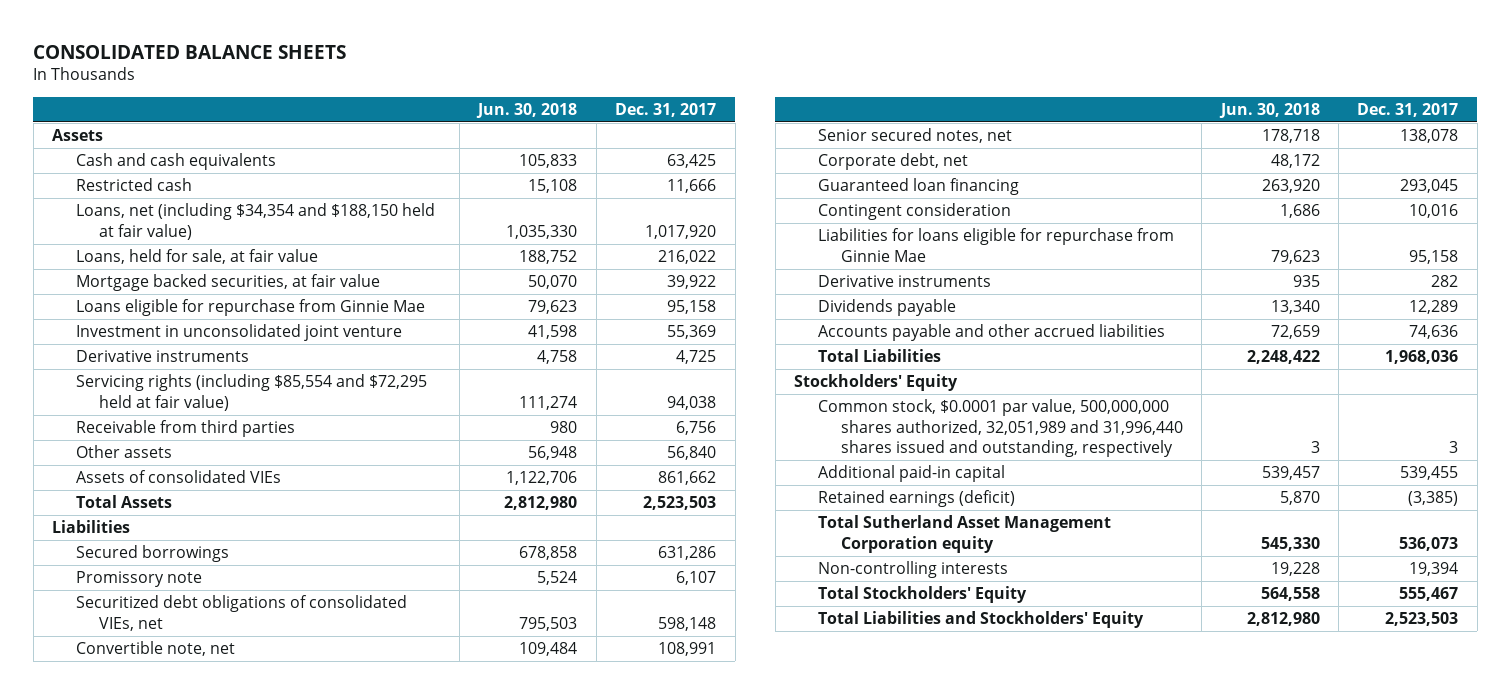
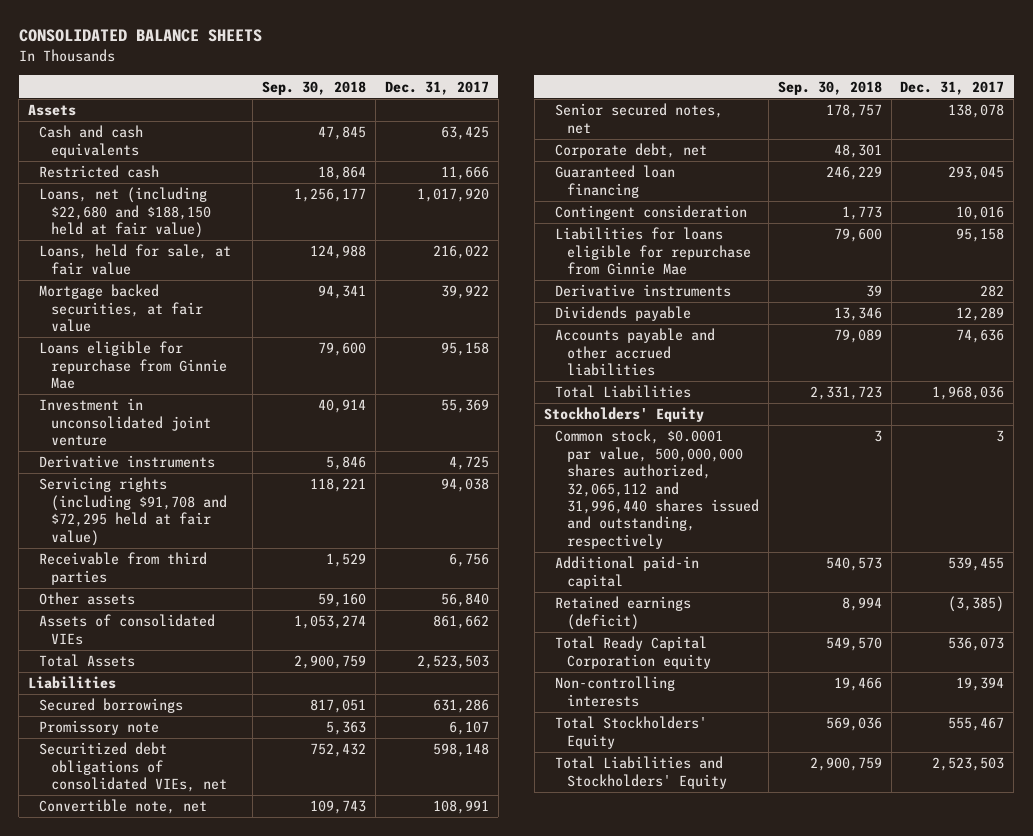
- | Jun. 30, 2018 | Dec. 31, 2017
+ | Sep. 30, 2018 | Dec. 31, 2017
- Loans, net (including $34,354 and $188,150 held at fair value) | 1,035,330 | 1,017,920
+ Loans, net (including $22,680 and $188,150 held at fair value) | 1,256,177 | 1,017,920
- Servicing rights (including $85,554 and $72,295 held at fair value) | 111,274 | 94,038
+ Servicing rights (including $91,708 and $72,295 held at fair value) | 118,221 | 94,038
- Common stock, $0.0001 par value, 500,000,000 shares authorized, 32,051,989 and 31,996,440 shares issued and outstanding, respectively | 3 | 3
+ Common stock, $0.0001 par value, 500,000,000 shares authorized, 32,065,112 and 31,996,440 shares issued and outstanding, respectively | 3 | 3
- Total Sutherland Asset Management Corporation equity | 545,330 | 536,073
+ Total Ready Capital Corporation equity | 549,570 | 536,073

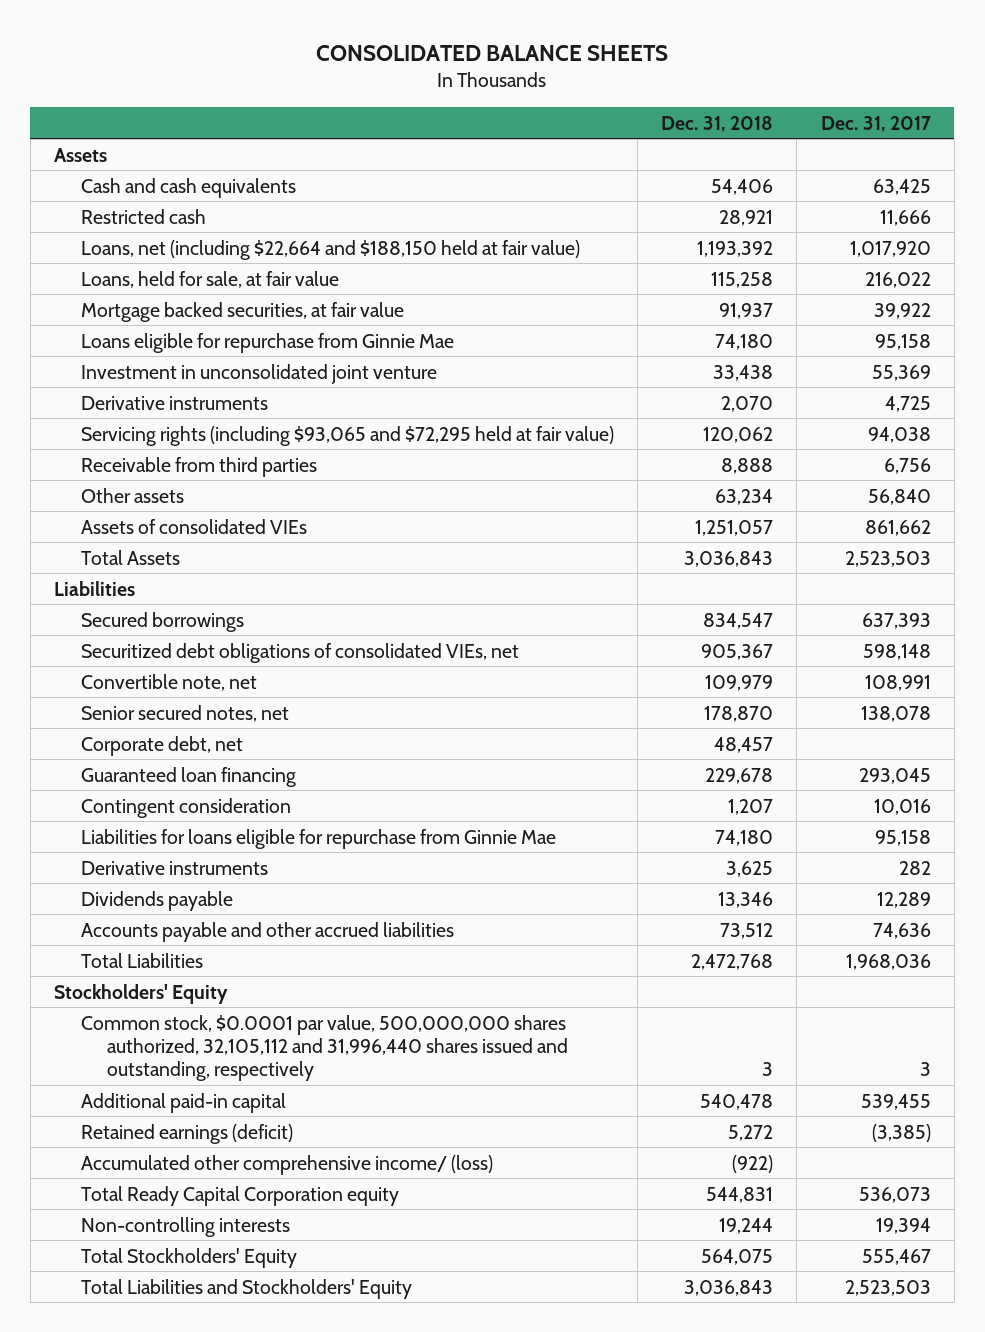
- | Sep. 30, 2018 | Dec. 31, 2017
+ | Dec. 31, 2018 | Dec. 31, 2017
- Loans, net (including $22,680 and $188,150 held at fair value) | 1,256,177 | 1,017,920
+ Loans, net (including $22,664 and $188,150 held at fair value) | 1,193,392 | 1,017,920
- Servicing rights (including $91,708 and $72,295 held at fair value) | 118,221 | 94,038
+ Servicing rights (including $93,065 and $72,295 held at fair value) | 120,062 | 94,038
- Secured borrowings | 817,051 | 631,286
- Promissory note | 5,363 | 6,107
+ Secured borrowings | 834,547 | 637,393
- Common stock, $0.0001 par value, 500,000,000 shares authorized, 32,065,112 and 31,996,440 shares issued and outstanding, respectively | 3 | 3
+ Common stock, $0.0001 par value, 500,000,000 shares authorized, 32,105,112 and 31,996,440 shares issued and outstanding, respectively | 3 | 3
+ Accumulated other comprehensive income/ (loss) | (922) |

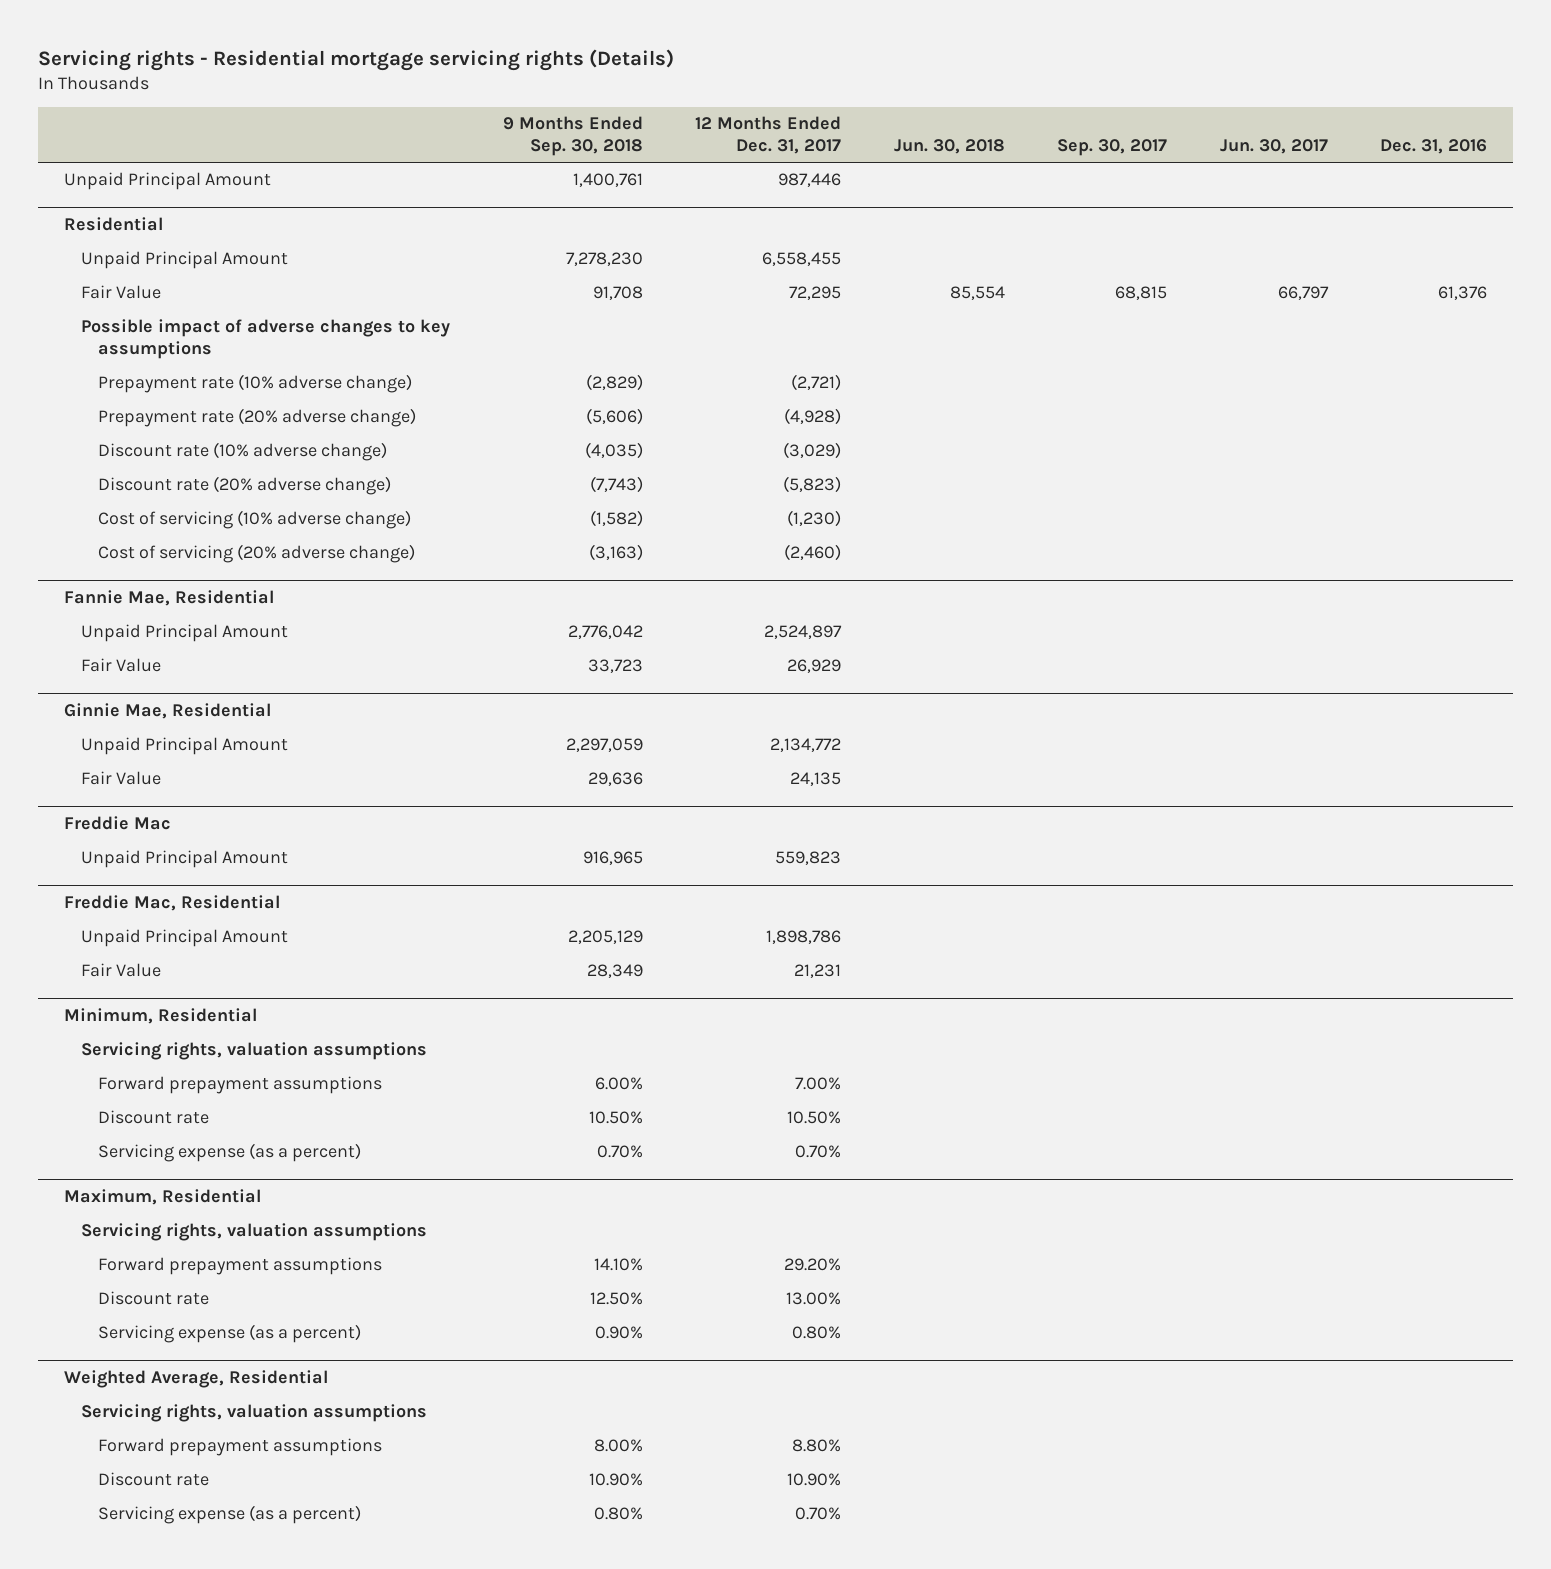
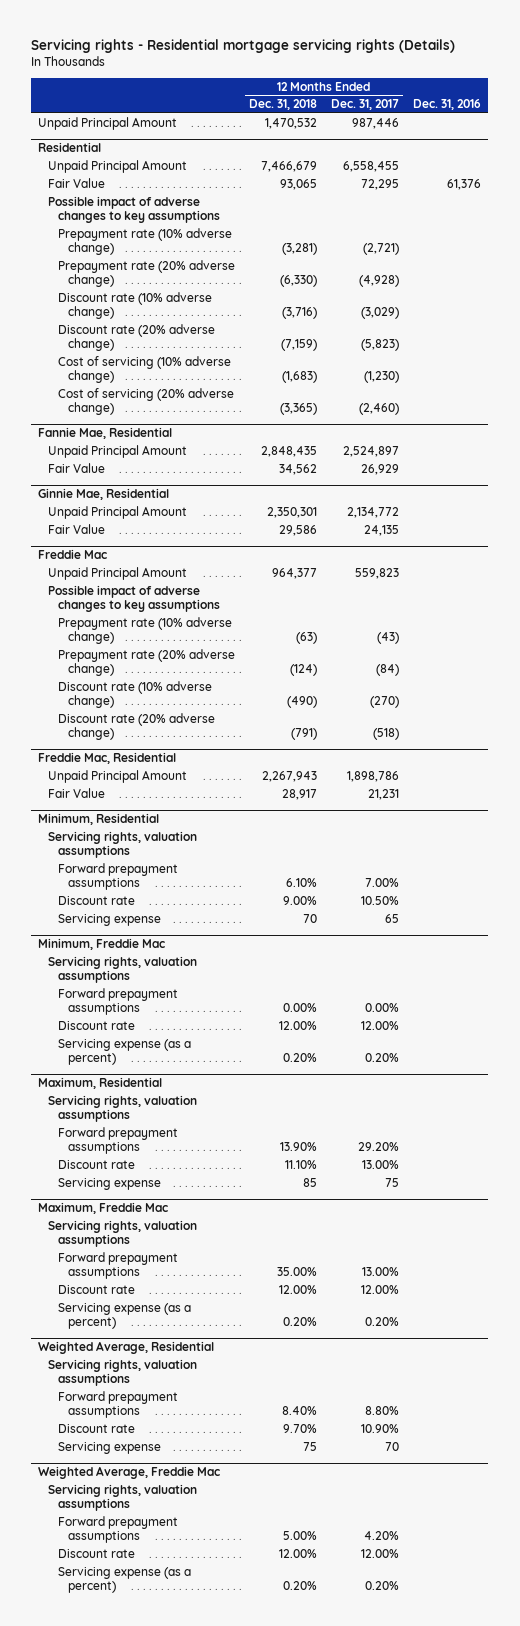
- | 9 Months Ended Sep. 30, 2018 | 12 Months Ended Dec. 31, 2017 | Jun. 30, 2018 | Sep. 30, 2017 | Jun. 30, 2017 | Dec. 31, 2016
+ | 12 Months Ended Dec. 31, 2018 | 12 Months Ended Dec. 31, 2017 | Dec. 31, 2016
@ Freddie Mac
+ Possible impact of adverse changes to key assumptions
+ Prepayment rate (10% adverse change) | (63) | (43) |
+ Prepayment rate (20% adverse change) | (124) | (84) |
+ Discount rate (10% adverse change) | (490) | (270) |
+ Discount rate (20% adverse change) | (791) | (518) |
@ Minimum, Residential
- Servicing expense (as a percent) | 0.70% | 0.70% | | | |
+ Servicing expense | 70 | 65 |
+ Minimum, Freddie Mac
+ Servicing rights, valuation assumptions
+ Forward prepayment assumptions | 0.00% | 0.00% |
+ Discount rate | 12.00% | 12.00% |
+ Servicing expense (as a percent) | 0.20% | 0.20% |
@ Maximum, Residential
- Servicing expense (as a percent) | 0.90% | 0.80% | | | |
+ Servicing expense | 85 | 75 |
+ Maximum, Freddie Mac
+ Servicing rights, valuation assumptions
+ Forward prepayment assumptions | 35.00% | 13.00% |
+ Discount rate | 12.00% | 12.00% |
+ Servicing expense (as a percent) | 0.20% | 0.20% |
@ Weighted Average, Residential
- Servicing expense (as a percent) | 0.80% | 0.70% | | | |
+ Servicing expense | 75 | 70 |
+ Weighted Average, Freddie Mac
+ Servicing rights, valuation assumptions
+ Forward prepayment assumptions | 5.00% | 4.20% |
+ Discount rate | 12.00% | 12.00% |
+ Servicing expense (as a percent) | 0.20% | 0.20% |

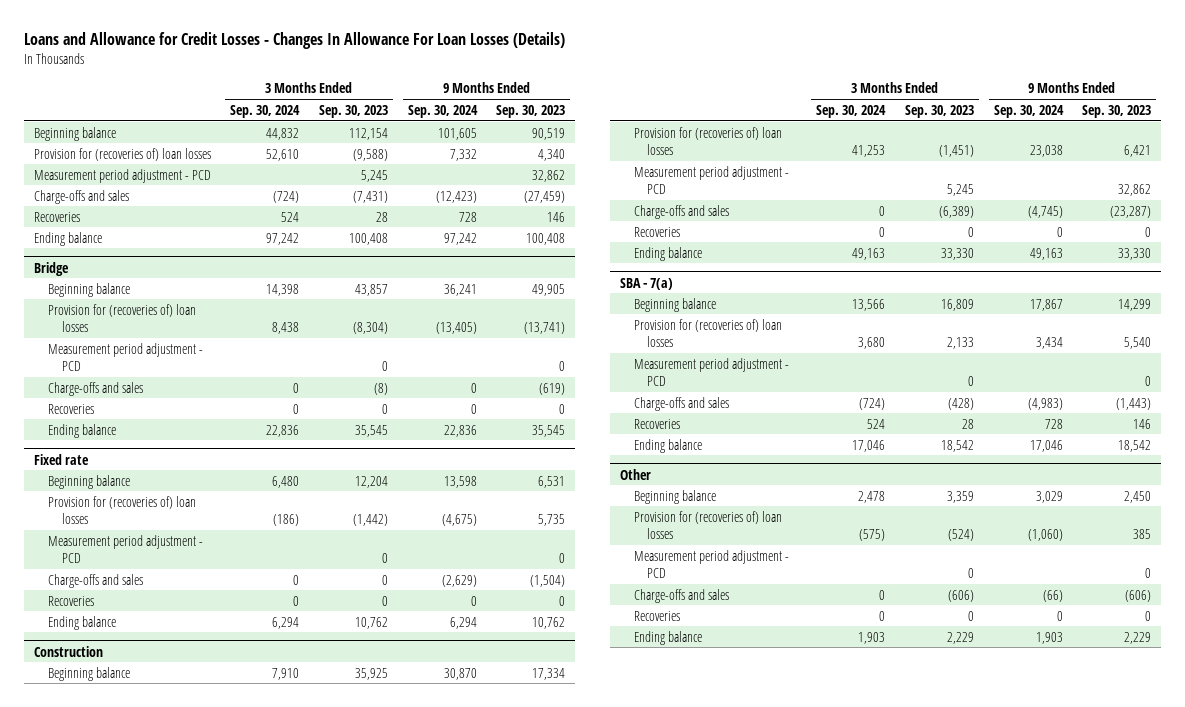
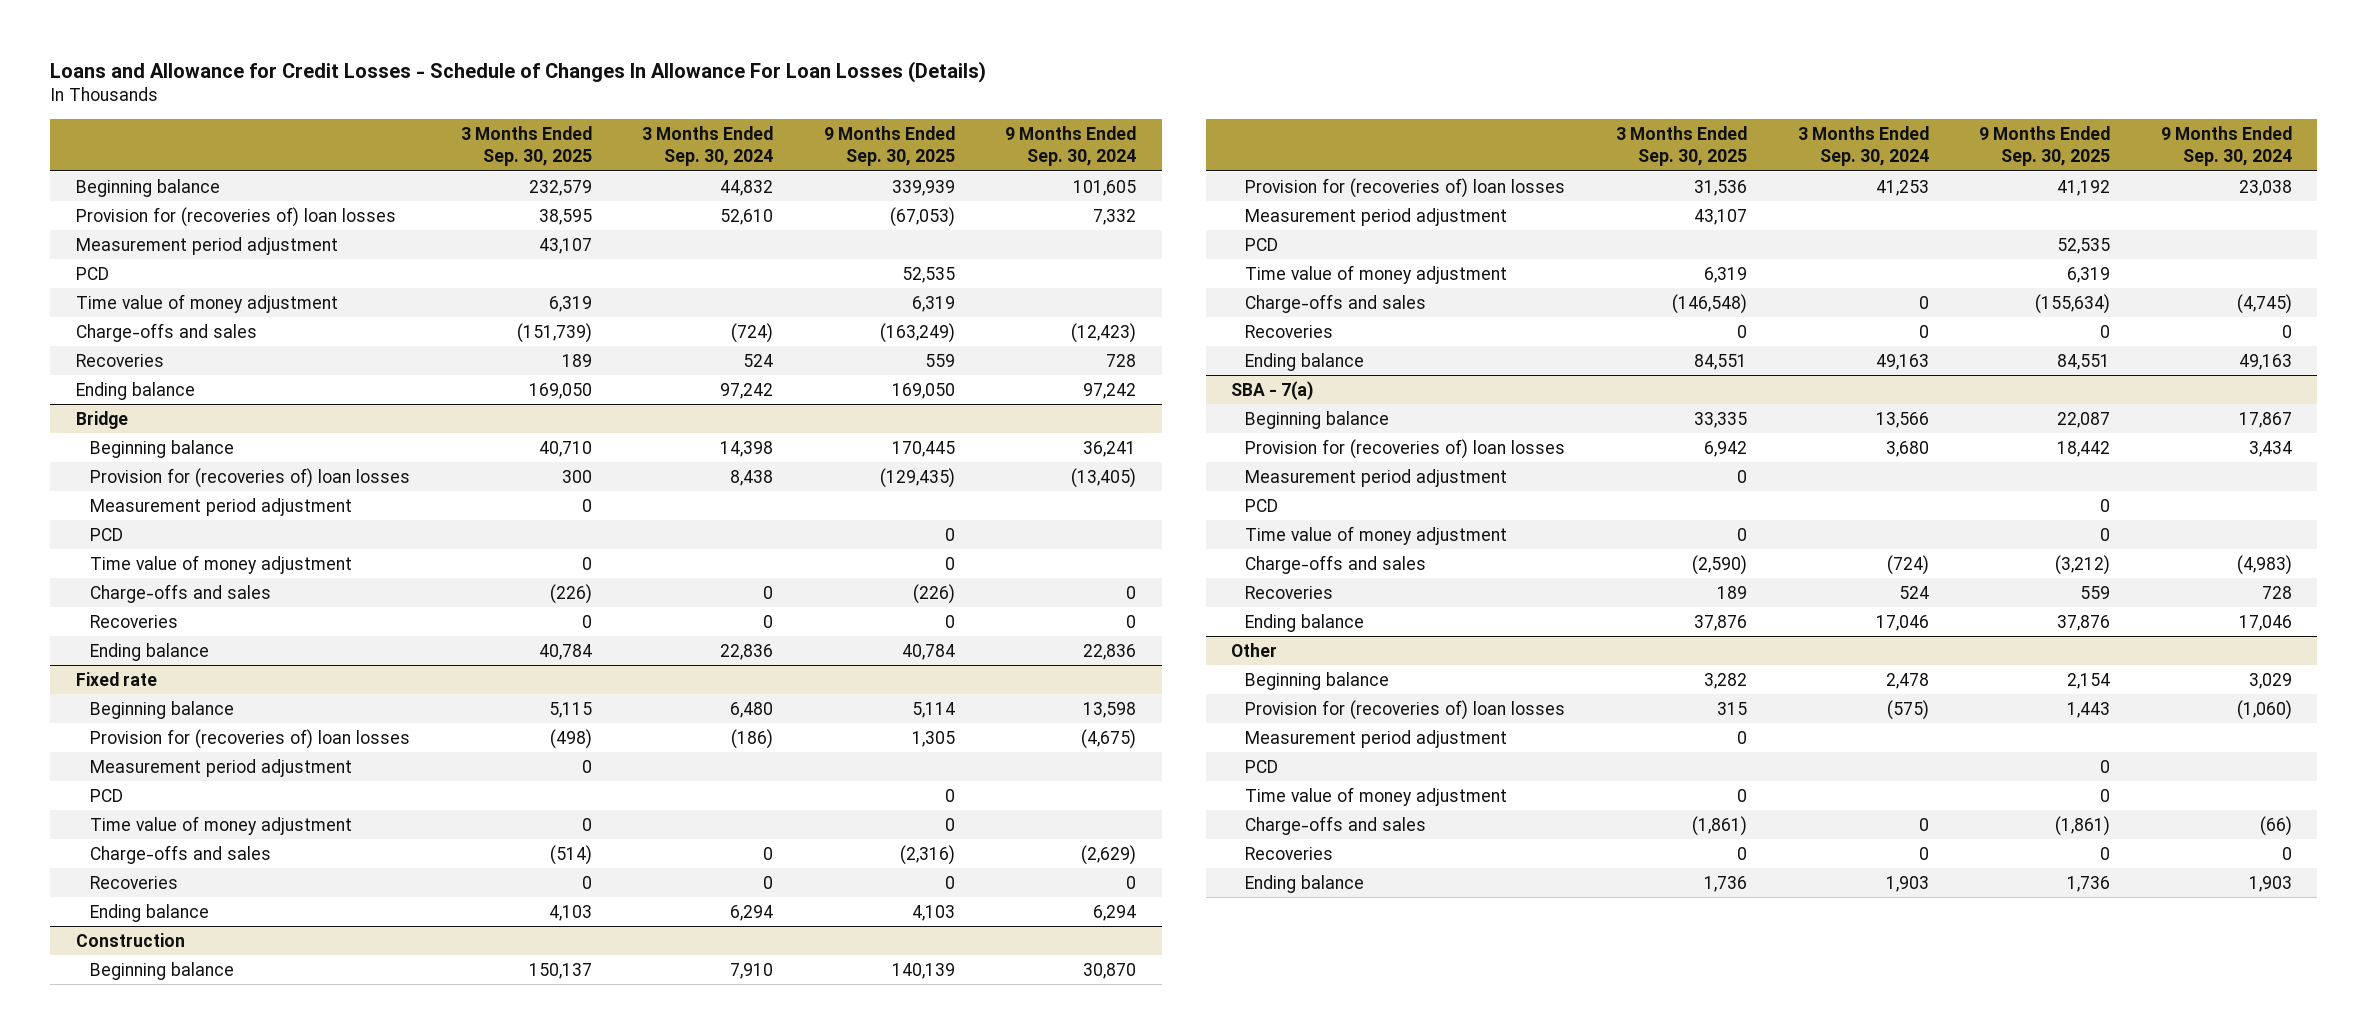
- Loans and Allowance for Credit Losses - Changes In Allowance For Loan Losses (Details)
+ Loans and Allowance for Credit Losses - Schedule of Changes In Allowance For Loan Losses (Details)
- | 3 Months Ended Sep. 30, 2024 | 3 Months Ended Sep. 30, 2023 | 9 Months Ended Sep. 30, 2024 | 9 Months Ended Sep. 30, 2023
+ | 3 Months Ended Sep. 30, 2025 | 3 Months Ended Sep. 30, 2024 | 9 Months Ended Sep. 30, 2025 | 9 Months Ended Sep. 30, 2024
- Measurement period adjustment - PCD | | 5,245 | | 32,862
+ Measurement period adjustment | 43,107 | | |
+ PCD | | | 52,535 |
+ Time value of money adjustment | 6,319 | | 6,319 |
@ Bridge
- Measurement period adjustment - PCD | | 0 | | 0
+ Measurement period adjustment | 0 | | |
+ PCD | | | 0 |
+ Time value of money adjustment | 0 | | 0 |
@ Fixed rate
- Measurement period adjustment - PCD | | 0 | | 0
+ Measurement period adjustment | 0 | | |
+ PCD | | | 0 |
+ Time value of money adjustment | 0 | | 0 |
@ Construction
- Measurement period adjustment - PCD | | 5,245 | | 32,862
+ Measurement period adjustment | 43,107 | | |
+ PCD | | | 52,535 |
+ Time value of money adjustment | 6,319 | | 6,319 |
@ SBA - 7(a)
- Measurement period adjustment - PCD | | 0 | | 0
+ Measurement period adjustment | 0 | | |
+ PCD | | | 0 |
+ Time value of money adjustment | 0 | | 0 |
@ Other
- Measurement period adjustment - PCD | | 0 | | 0
+ Measurement period adjustment | 0 | | |
+ PCD | | | 0 |
+ Time value of money adjustment | 0 | | 0 |

